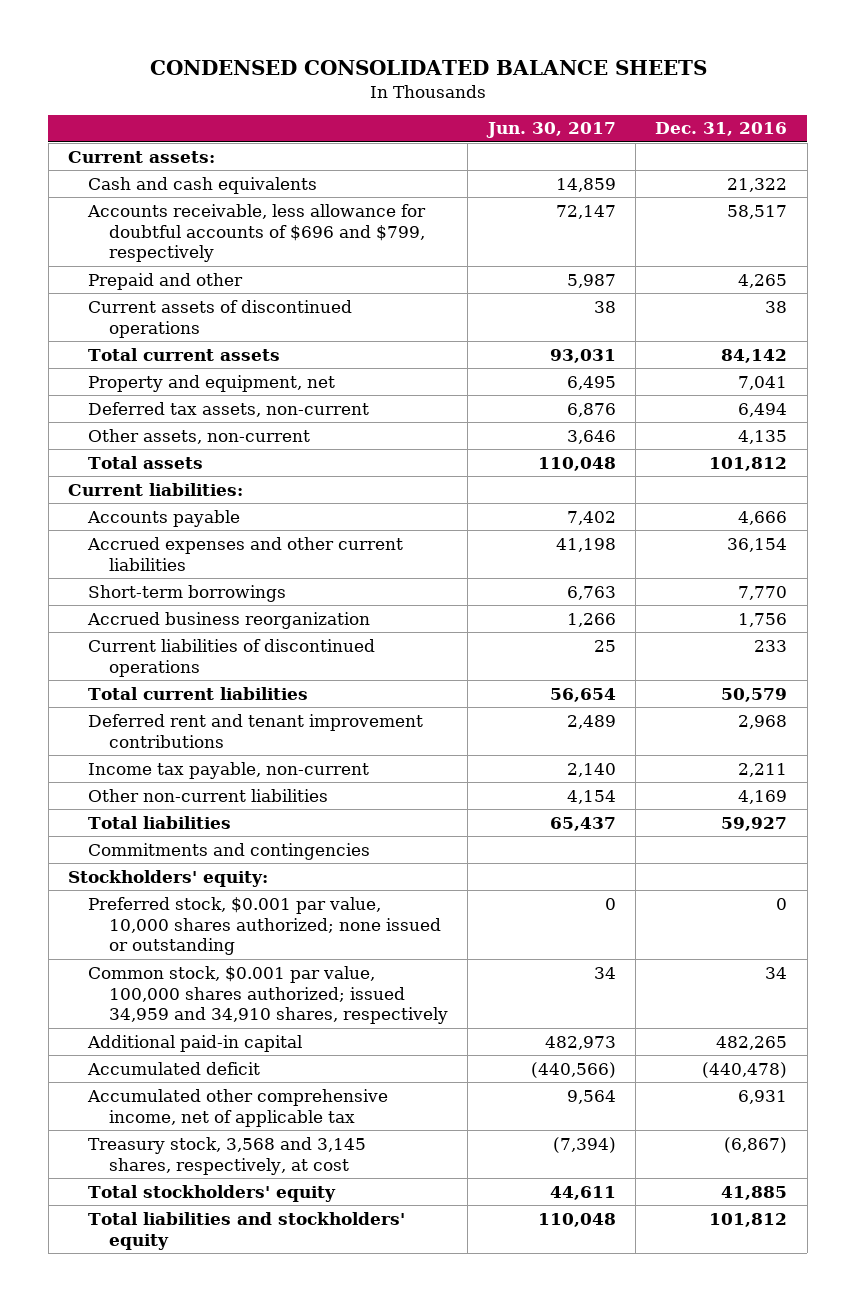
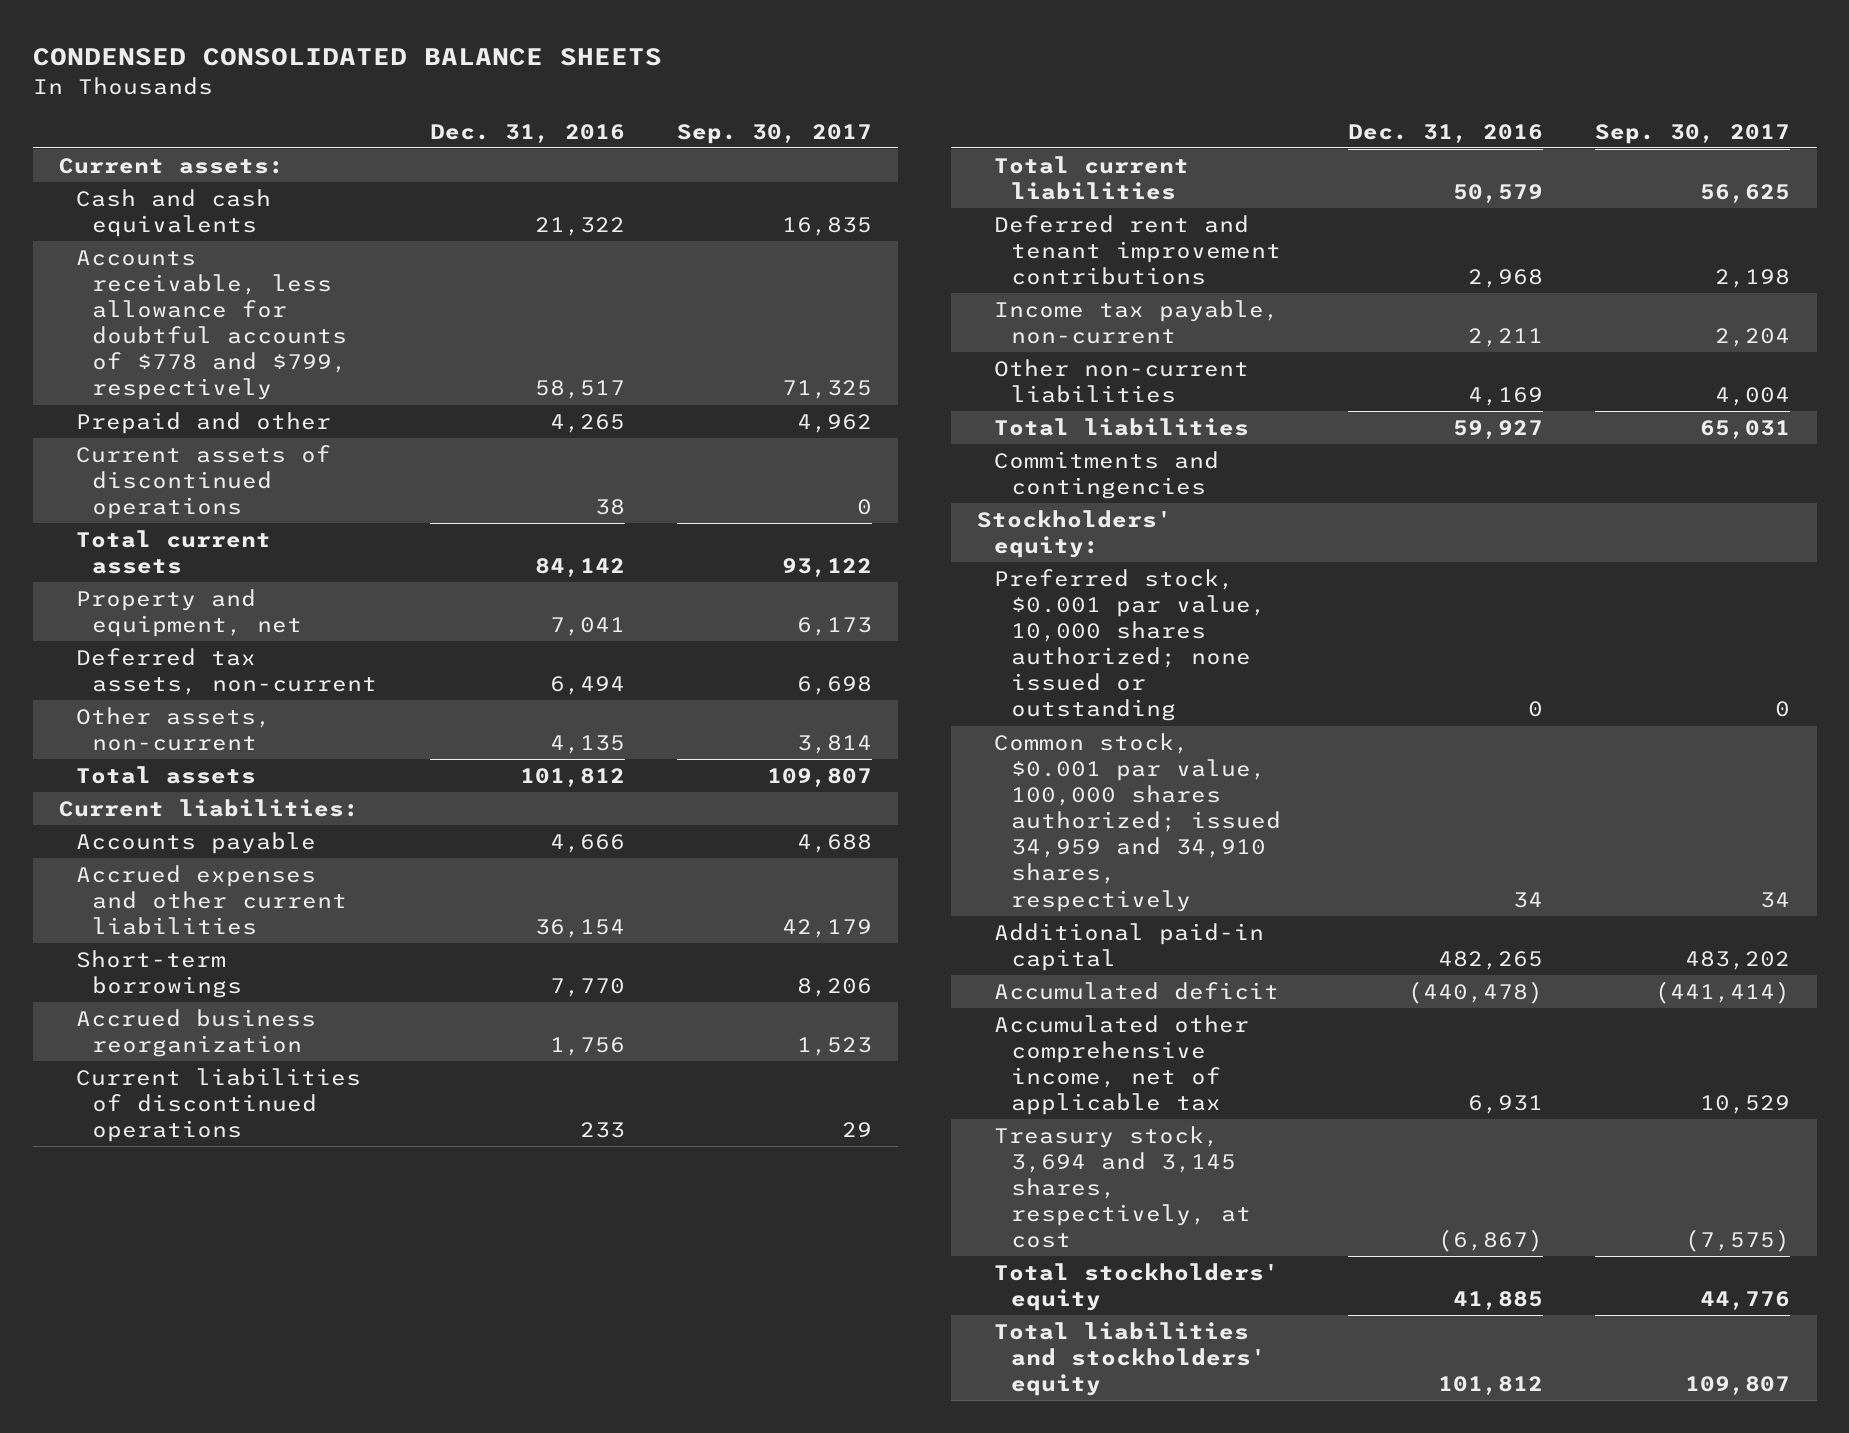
- | Jun. 30, 2017 | Dec. 31, 2016
+ | Dec. 31, 2016 | Sep. 30, 2017
- Accounts receivable, less allowance for doubtful accounts of $696 and $799, respectively | 72,147 | 58,517
+ Accounts receivable, less allowance for doubtful accounts of $778 and $799, respectively | 58,517 | 71,325
- Treasury stock, 3,568 and 3,145 shares, respectively, at cost | (7,394) | (6,867)
+ Treasury stock, 3,694 and 3,145 shares, respectively, at cost | (6,867) | (7,575)

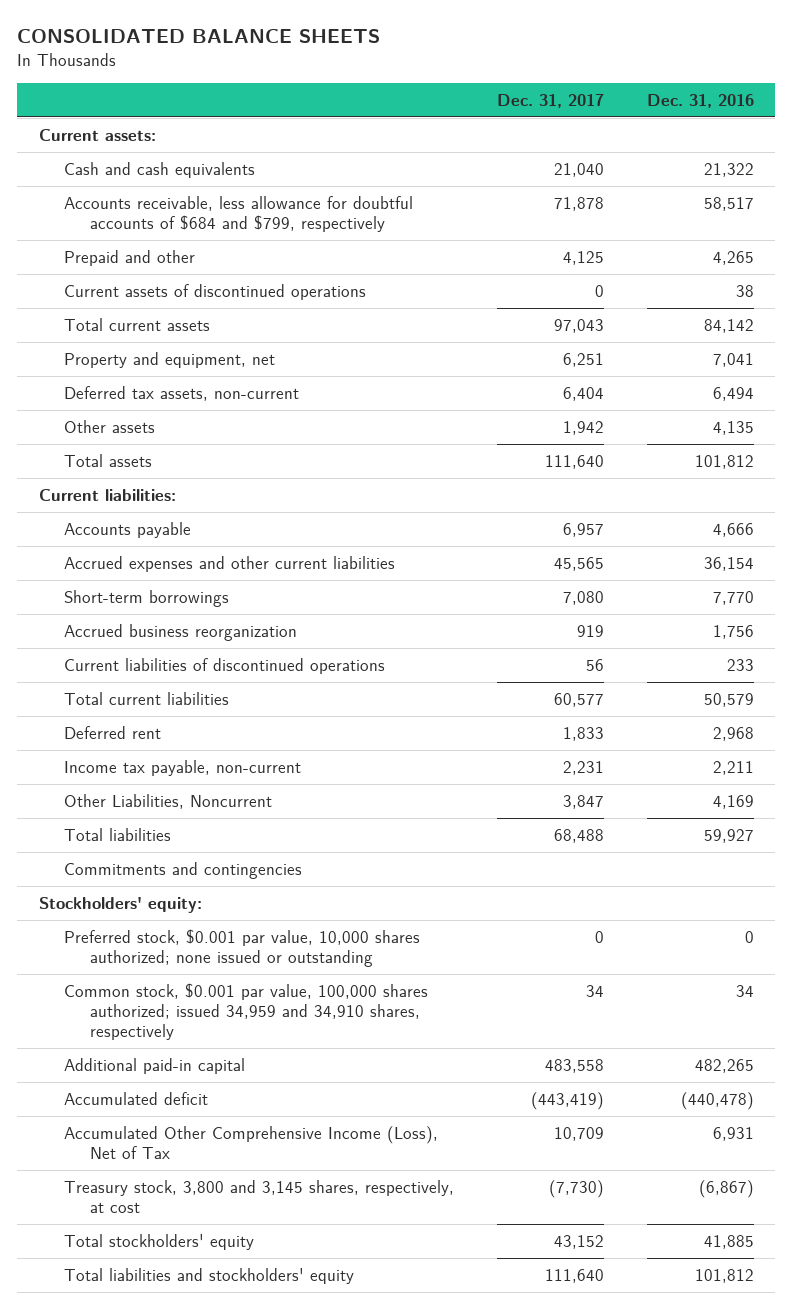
- CONDENSED CONSOLIDATED BALANCE SHEETS
+ CONSOLIDATED BALANCE SHEETS
- | Dec. 31, 2016 | Sep. 30, 2017
+ | Dec. 31, 2017 | Dec. 31, 2016
- Accounts receivable, less allowance for doubtful accounts of $778 and $799, respectively | 58,517 | 71,325
+ Accounts receivable, less allowance for doubtful accounts of $684 and $799, respectively | 71,878 | 58,517
- Other assets, non-current | 4,135 | 3,814
+ Other assets | 1,942 | 4,135
- Deferred rent and tenant improvement contributions | 2,968 | 2,198
+ Deferred rent | 1,833 | 2,968
- Other non-current liabilities | 4,169 | 4,004
+ Other Liabilities, Noncurrent | 3,847 | 4,169
- Accumulated other comprehensive income, net of applicable tax | 6,931 | 10,529
- Treasury stock, 3,694 and 3,145 shares, respectively, at cost | (6,867) | (7,575)
+ Accumulated Other Comprehensive Income (Loss), Net of Tax | 10,709 | 6,931
+ Treasury stock, 3,800 and 3,145 shares, respectively, at cost | (7,730) | (6,867)

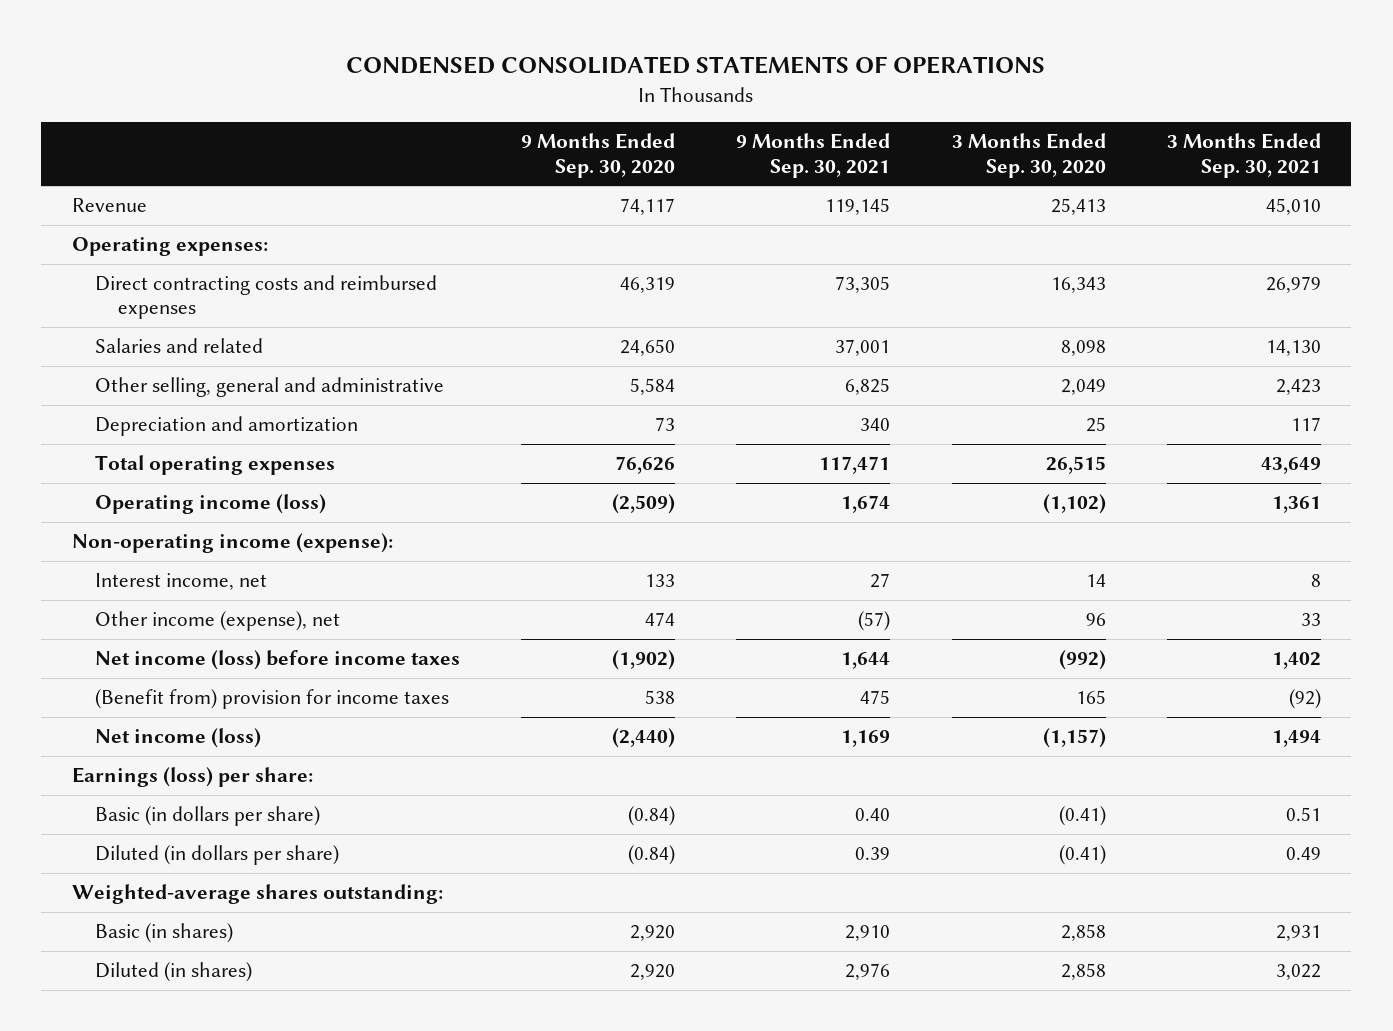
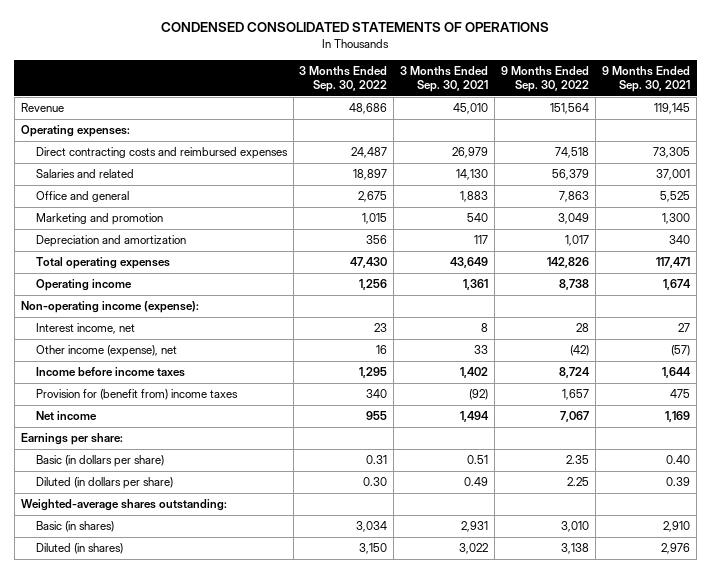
- | 9 Months Ended Sep. 30, 2020 | 9 Months Ended Sep. 30, 2021 | 3 Months Ended Sep. 30, 2020 | 3 Months Ended Sep. 30, 2021
+ | 3 Months Ended Sep. 30, 2022 | 3 Months Ended Sep. 30, 2021 | 9 Months Ended Sep. 30, 2022 | 9 Months Ended Sep. 30, 2021
- Other selling, general and administrative | 5,584 | 6,825 | 2,049 | 2,423
+ Office and general | 2,675 | 1,883 | 7,863 | 5,525
+ Marketing and promotion | 1,015 | 540 | 3,049 | 1,300
- Operating income (loss) | (2,509) | 1,674 | (1,102) | 1,361
+ Operating income | 1,256 | 1,361 | 8,738 | 1,674
- Net income (loss) before income taxes | (1,902) | 1,644 | (992) | 1,402
- (Benefit from) provision for income taxes | 538 | 475 | 165 | (92)
- Net income (loss) | (2,440) | 1,169 | (1,157) | 1,494
- Earnings (loss) per share:
+ Income before income taxes | 1,295 | 1,402 | 8,724 | 1,644
+ Provision for (benefit from) income taxes | 340 | (92) | 1,657 | 475
+ Net income | 955 | 1,494 | 7,067 | 1,169
+ Earnings per share:

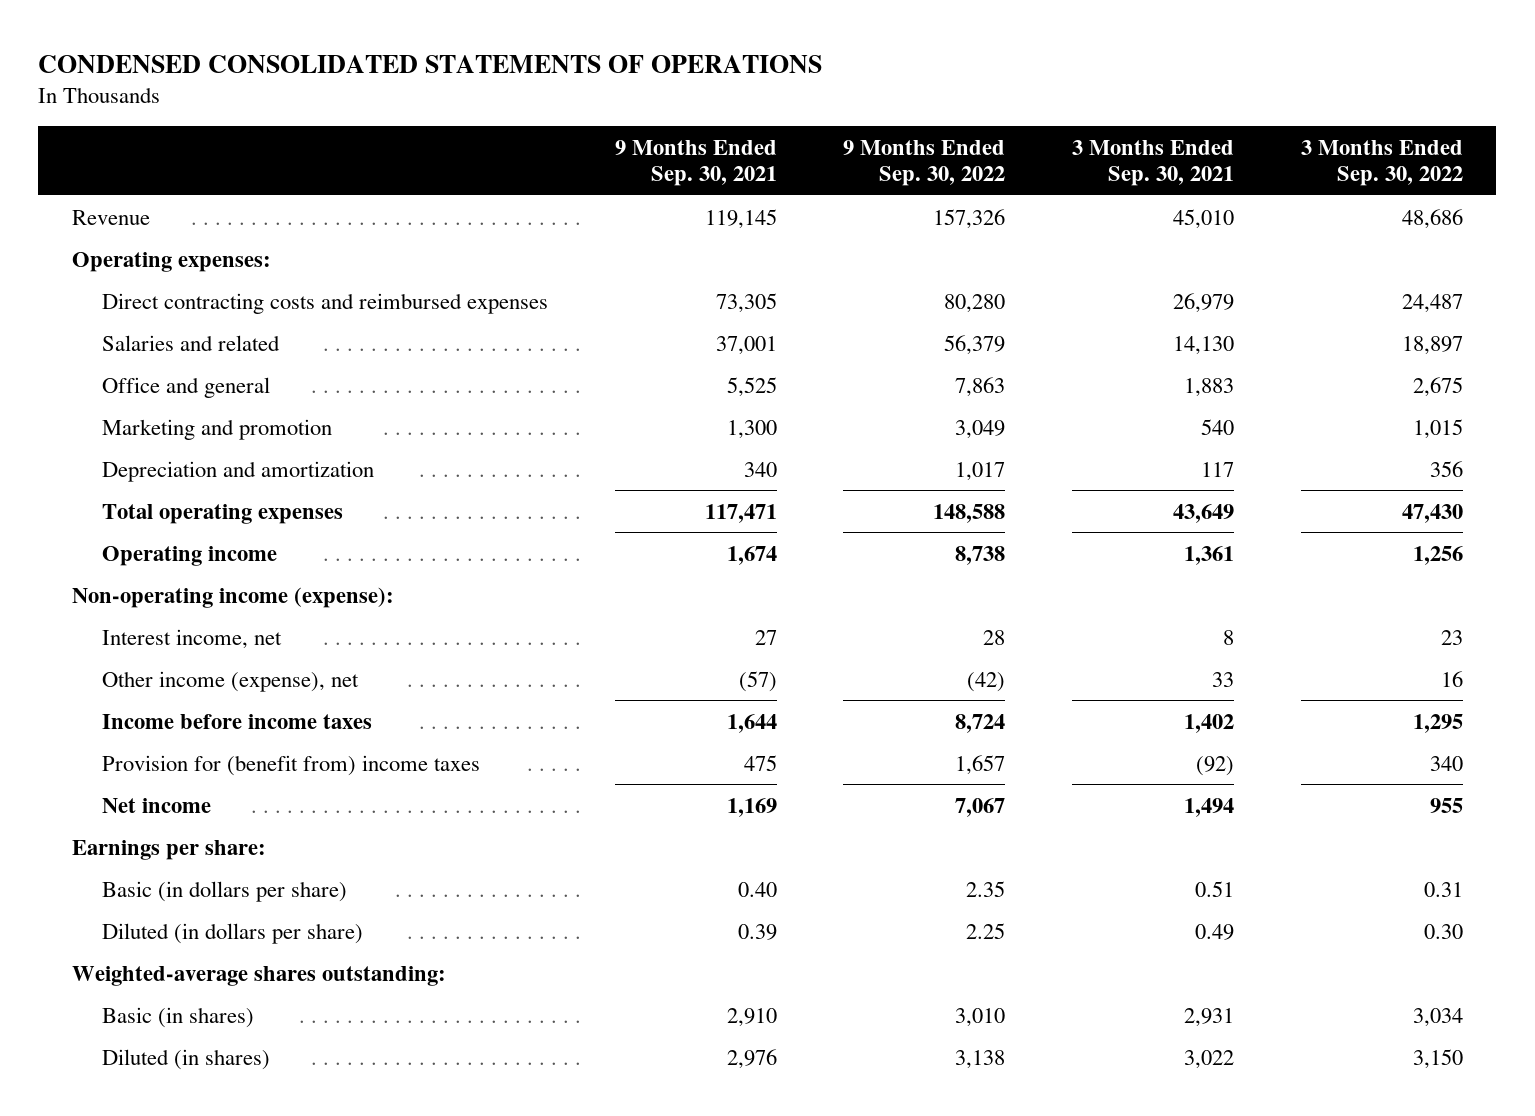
- | 3 Months Ended Sep. 30, 2022 | 3 Months Ended Sep. 30, 2021 | 9 Months Ended Sep. 30, 2022 | 9 Months Ended Sep. 30, 2021
+ | 9 Months Ended Sep. 30, 2021 | 9 Months Ended Sep. 30, 2022 | 3 Months Ended Sep. 30, 2021 | 3 Months Ended Sep. 30, 2022
- Revenue | 48,686 | 45,010 | 151,564 | 119,145
+ Revenue | 119,145 | 157,326 | 45,010 | 48,686
- Direct contracting costs and reimbursed expenses | 24,487 | 26,979 | 74,518 | 73,305
+ Direct contracting costs and reimbursed expenses | 73,305 | 80,280 | 26,979 | 24,487
- Total operating expenses | 47,430 | 43,649 | 142,826 | 117,471
+ Total operating expenses | 117,471 | 148,588 | 43,649 | 47,430

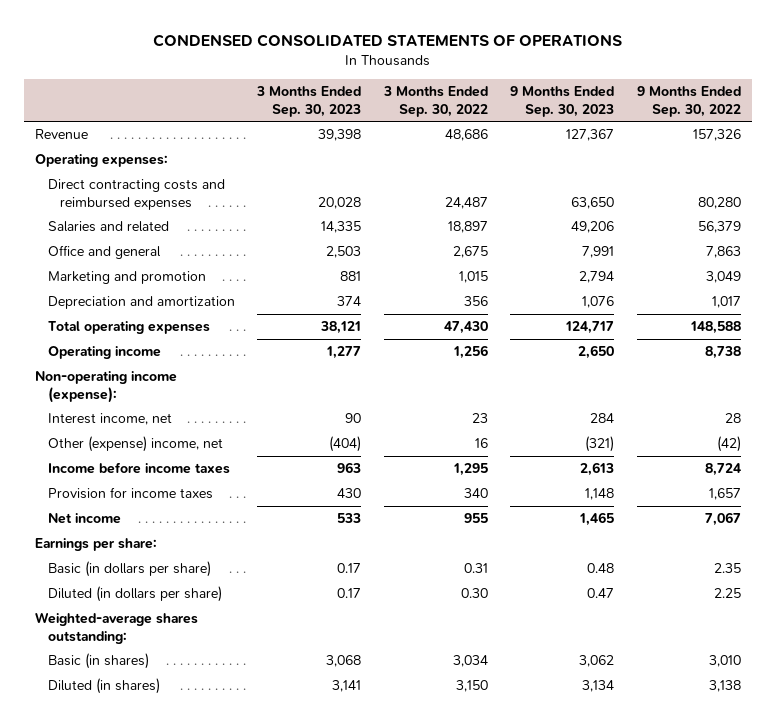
- | 9 Months Ended Sep. 30, 2021 | 9 Months Ended Sep. 30, 2022 | 3 Months Ended Sep. 30, 2021 | 3 Months Ended Sep. 30, 2022
+ | 3 Months Ended Sep. 30, 2023 | 3 Months Ended Sep. 30, 2022 | 9 Months Ended Sep. 30, 2023 | 9 Months Ended Sep. 30, 2022
- Other income (expense), net | (57) | (42) | 33 | 16
+ Other (expense) income, net | (404) | 16 | (321) | (42)
- Provision for (benefit from) income taxes | 475 | 1,657 | (92) | 340
+ Provision for income taxes | 430 | 340 | 1,148 | 1,657

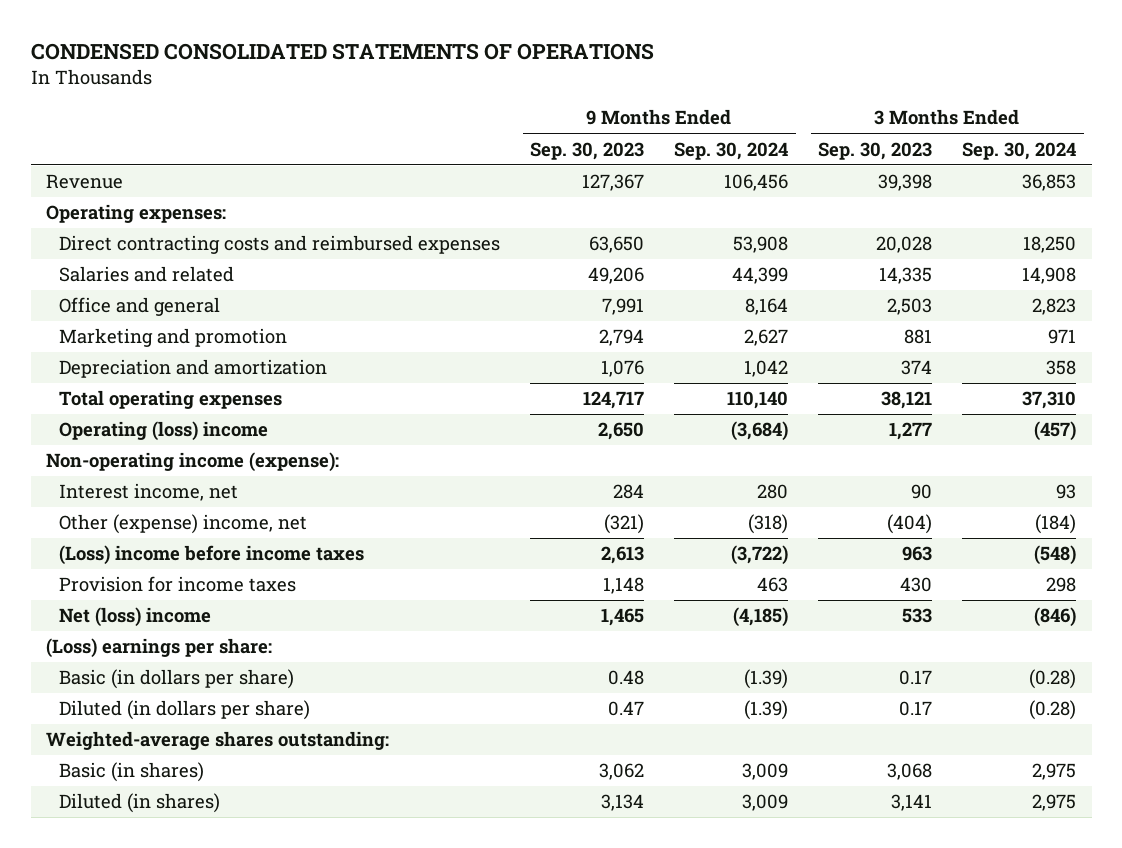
- | 3 Months Ended Sep. 30, 2023 | 3 Months Ended Sep. 30, 2022 | 9 Months Ended Sep. 30, 2023 | 9 Months Ended Sep. 30, 2022
+ | 9 Months Ended Sep. 30, 2023 | 9 Months Ended Sep. 30, 2024 | 3 Months Ended Sep. 30, 2023 | 3 Months Ended Sep. 30, 2024
- Operating income | 1,277 | 1,256 | 2,650 | 8,738
+ Operating (loss) income | 2,650 | (3,684) | 1,277 | (457)
- Income before income taxes | 963 | 1,295 | 2,613 | 8,724
+ (Loss) income before income taxes | 2,613 | (3,722) | 963 | (548)
- Net income | 533 | 955 | 1,465 | 7,067
- Earnings per share:
+ Net (loss) income | 1,465 | (4,185) | 533 | (846)
+ (Loss) earnings per share:

